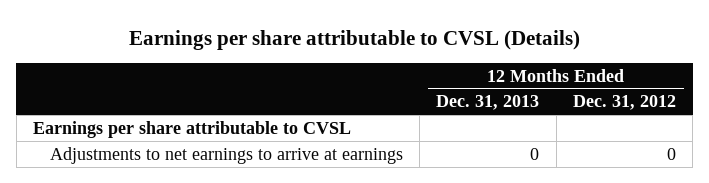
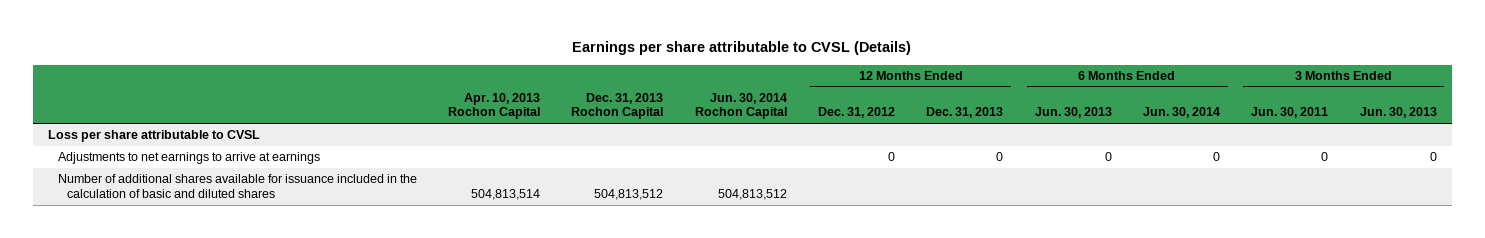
- | 12 Months Ended Dec. 31, 2013 | 12 Months Ended Dec. 31, 2012
+ | Apr. 10, 2013 Rochon Capital | Dec. 31, 2013 Rochon Capital | Jun. 30, 2014 Rochon Capital | 12 Months Ended Dec. 31, 2012 | 12 Months Ended Dec. 31, 2013 | 6 Months Ended Jun. 30, 2013 | 6 Months Ended Jun. 30, 2014 | 3 Months Ended Jun. 30, 2011 | 3 Months Ended Jun. 30, 2013
- Earnings per share attributable to CVSL
+ Loss per share attributable to CVSL
+ Number of additional shares available for issuance included in the calculation of basic and diluted shares | 504,813,514 | 504,813,512 | 504,813,512 | | | | | |

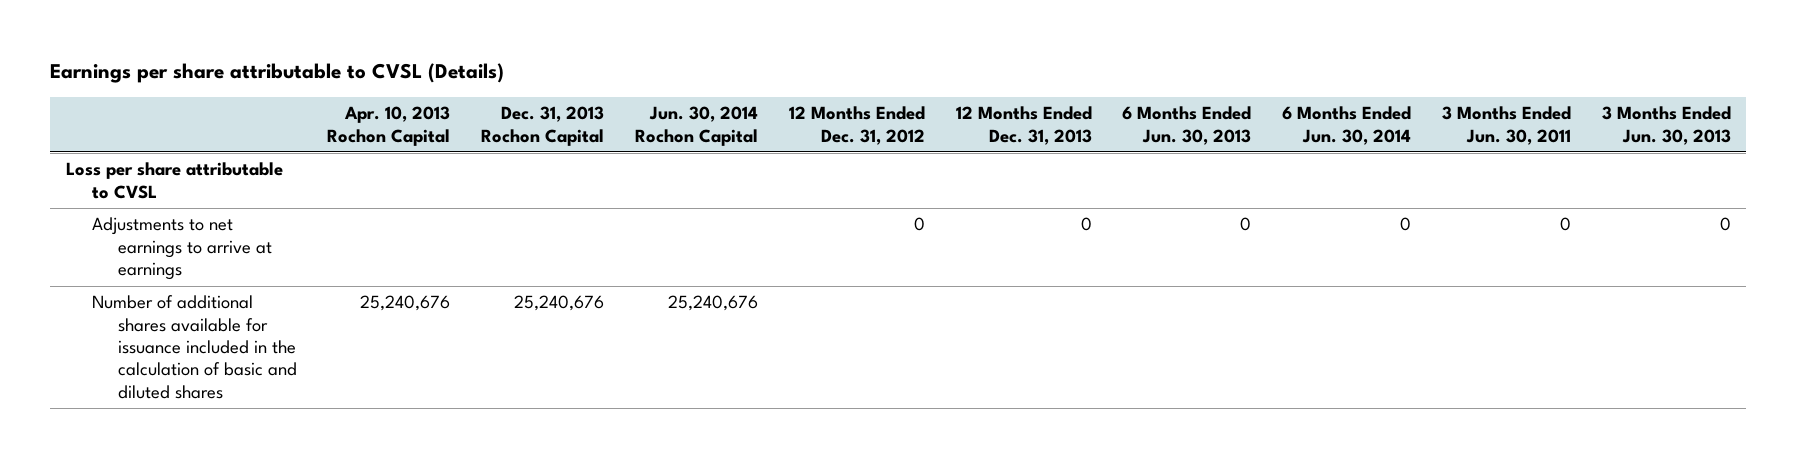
- Number of additional shares available for issuance included in the calculation of basic and diluted shares | 504,813,514 | 504,813,512 | 504,813,512 | | | | | |
+ Number of additional shares available for issuance included in the calculation of basic and diluted shares | 25,240,676 | 25,240,676 | 25,240,676 | | | | | |

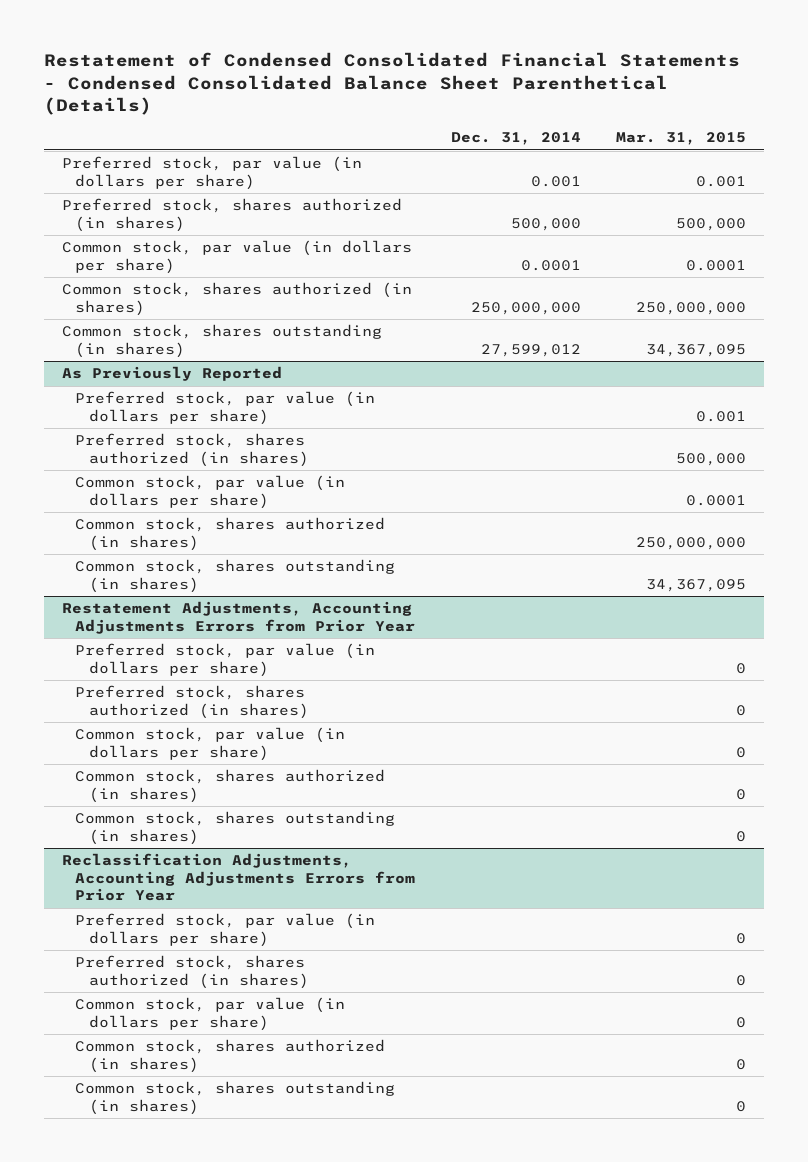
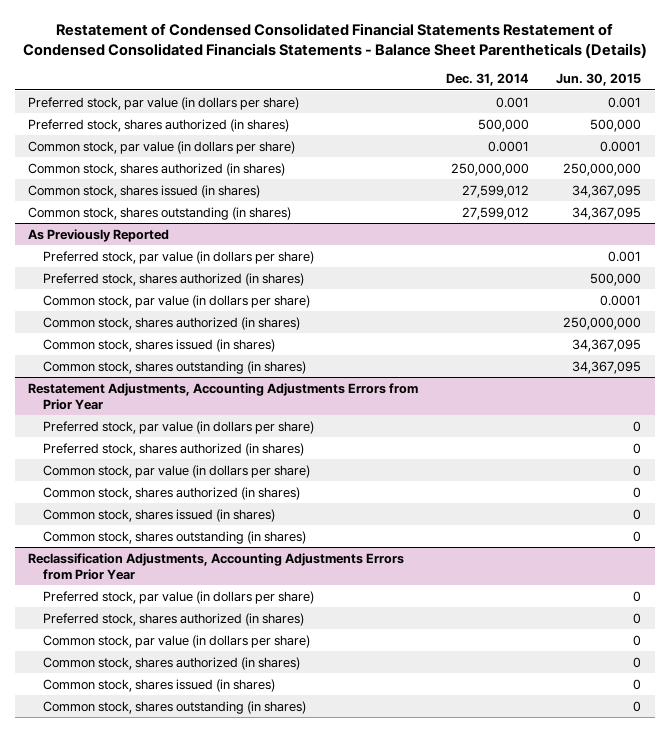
- Restatement of Condensed Consolidated Financial Statements - Condensed Consolidated Balance Sheet Parenthetical (Details)
+ Restatement of Condensed Consolidated Financial Statements Restatement of Condensed Consolidated Financials Statements - Balance Sheet Parentheticals (Details)
- | Dec. 31, 2014 | Mar. 31, 2015
+ | Dec. 31, 2014 | Jun. 30, 2015
+ Common stock, shares issued (in shares) | 27,599,012 | 34,367,095
@ As Previously Reported
+ Common stock, shares issued (in shares) | | 34,367,095
@ Restatement Adjustments, Accounting Adjustments Errors from Prior Year
+ Common stock, shares issued (in shares) | | 0
@ Reclassification Adjustments, Accounting Adjustments Errors from Prior Year
+ Common stock, shares issued (in shares) | | 0

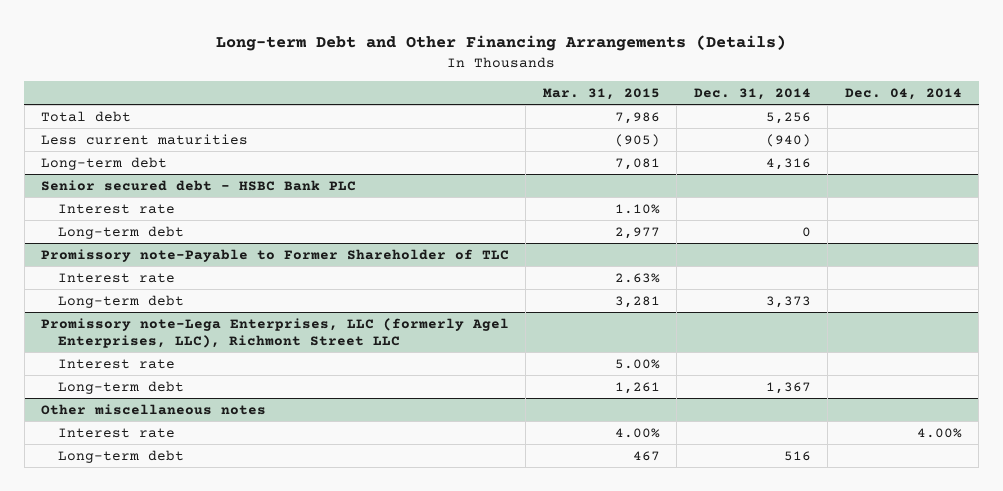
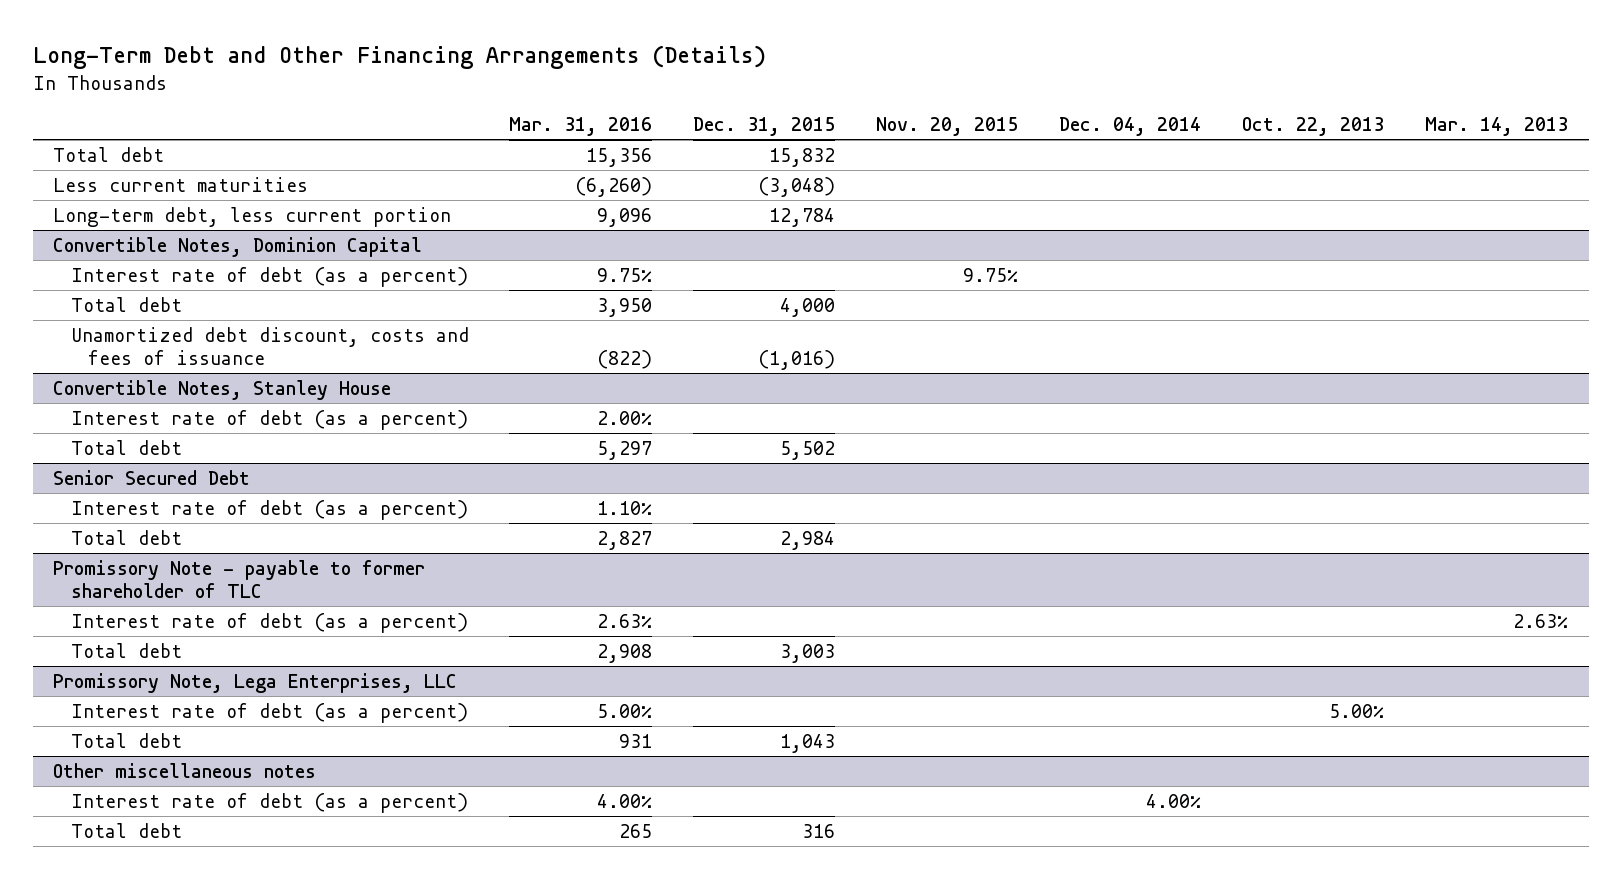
- Long-term Debt and Other Financing Arrangements (Details)
+ Long-Term Debt and Other Financing Arrangements (Details)
- | Mar. 31, 2015 | Dec. 31, 2014 | Dec. 04, 2014
+ | Mar. 31, 2016 | Dec. 31, 2015 | Nov. 20, 2015 | Dec. 04, 2014 | Oct. 22, 2013 | Mar. 14, 2013
- Long-term debt | 7,081 | 4,316 |
- Senior secured debt - HSBC Bank PLC
- Interest rate | 1.10% | |
- Long-term debt | 2,977 | 0 |
- Promissory note-Payable to Former Shareholder of TLC
- Interest rate | 2.63% | |
- Long-term debt | 3,281 | 3,373 |
- Promissory note-Lega Enterprises, LLC (formerly Agel Enterprises, LLC), Richmont Street LLC
- Interest rate | 5.00% | |
- Long-term debt | 1,261 | 1,367 |
+ Long-term debt, less current portion | 9,096 | 12,784 | | | |
+ Convertible Notes, Dominion Capital
+ Interest rate of debt (as a percent) | 9.75% | | 9.75% | | |
+ Total debt | 3,950 | 4,000 | | | |
+ Unamortized debt discount, costs and fees of issuance | (822) | (1,016) | | | |
+ Convertible Notes, Stanley House
+ Interest rate of debt (as a percent) | 2.00% | | | | |
+ Total debt | 5,297 | 5,502 | | | |
+ Senior Secured Debt
+ Interest rate of debt (as a percent) | 1.10% | | | | |
+ Total debt | 2,827 | 2,984 | | | |
+ Promissory Note - payable to former shareholder of TLC
+ Interest rate of debt (as a percent) | 2.63% | | | | | 2.63%
+ Total debt | 2,908 | 3,003 | | | |
+ Promissory Note, Lega Enterprises, LLC
+ Interest rate of debt (as a percent) | 5.00% | | | | 5.00% |
+ Total debt | 931 | 1,043 | | | |
@ Other miscellaneous notes
- Interest rate | 4.00% | | 4.00%
- Long-term debt | 467 | 516 |
+ Interest rate of debt (as a percent) | 4.00% | | | 4.00% | |
+ Total debt | 265 | 316 | | | |

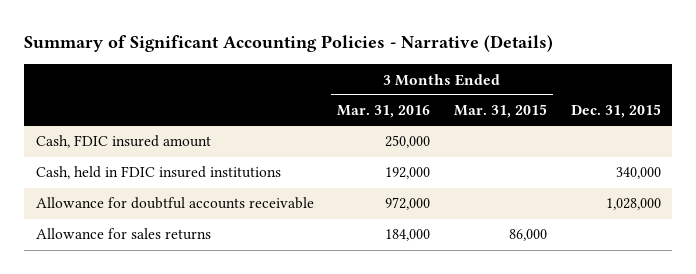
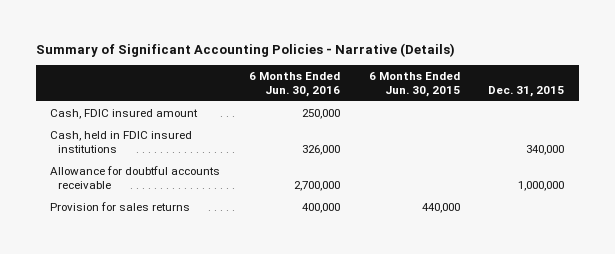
- | 3 Months Ended Mar. 31, 2016 | 3 Months Ended Mar. 31, 2015 | Dec. 31, 2015
+ | 6 Months Ended Jun. 30, 2016 | 6 Months Ended Jun. 30, 2015 | Dec. 31, 2015
- Allowance for doubtful accounts receivable | 972,000 | | 1,028,000
- Allowance for sales returns | 184,000 | 86,000 |
+ Allowance for doubtful accounts receivable | 2,700,000 | | 1,000,000
+ Provision for sales returns | 400,000 | 440,000 |

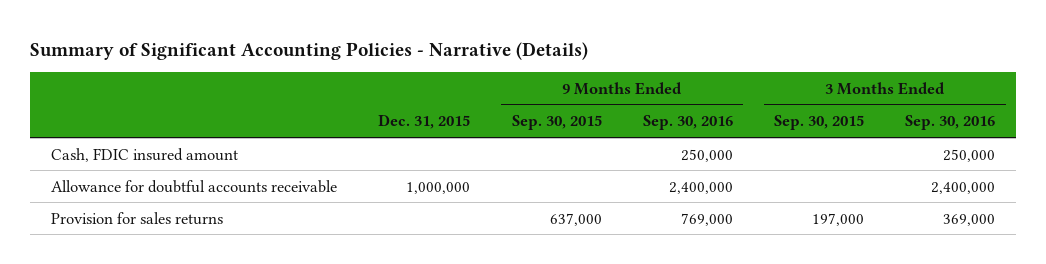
- | 6 Months Ended Jun. 30, 2016 | 6 Months Ended Jun. 30, 2015 | Dec. 31, 2015
+ | Dec. 31, 2015 | 9 Months Ended Sep. 30, 2015 | 9 Months Ended Sep. 30, 2016 | 3 Months Ended Sep. 30, 2015 | 3 Months Ended Sep. 30, 2016
- Cash, held in FDIC insured institutions | 326,000 | | 340,000

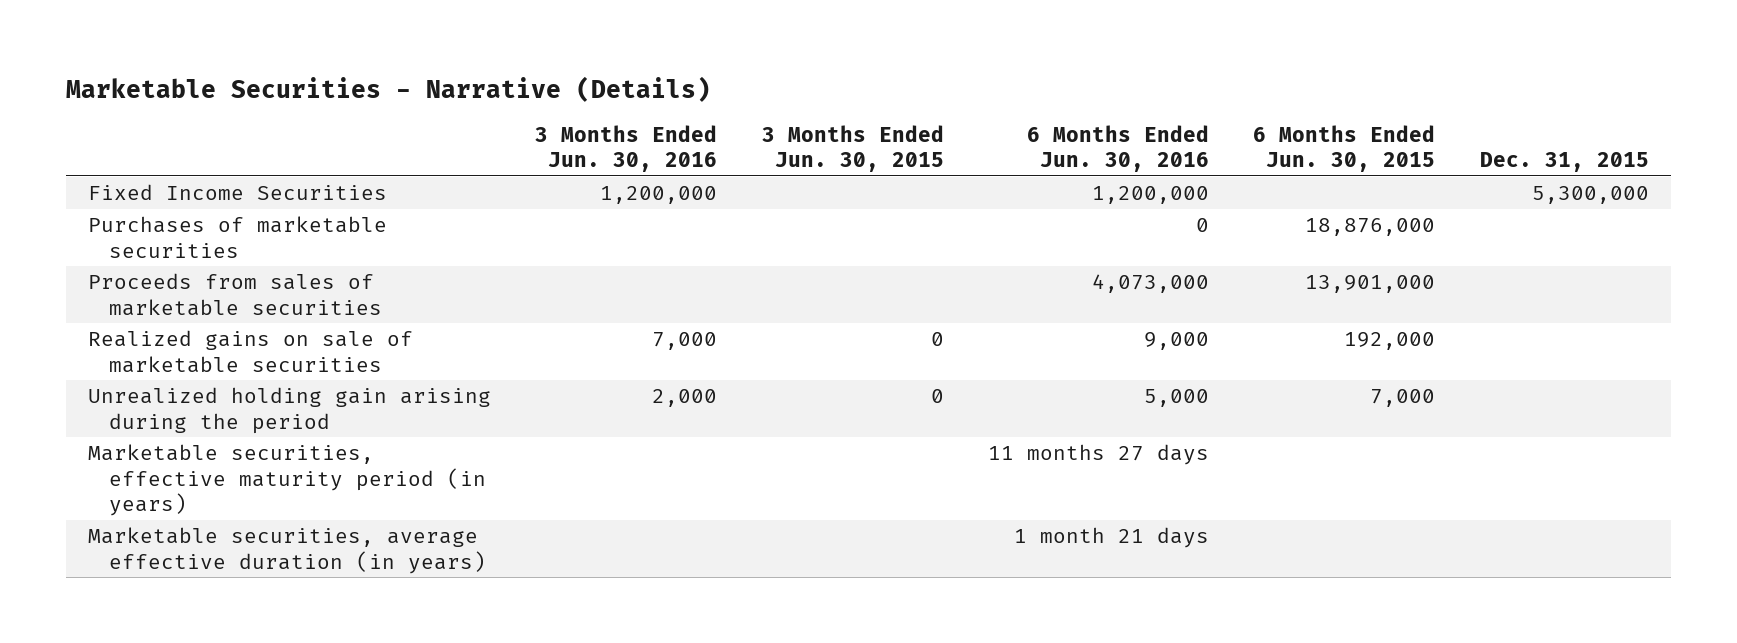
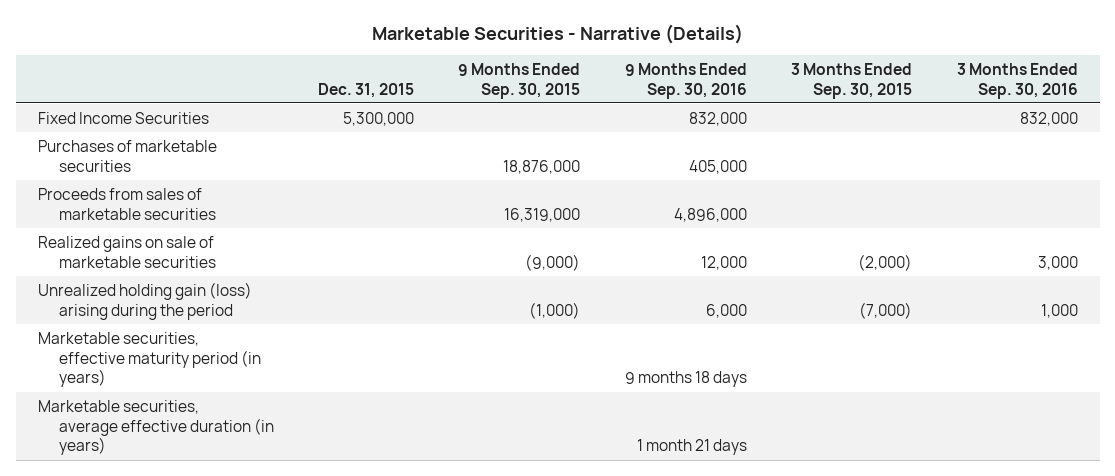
- | 3 Months Ended Jun. 30, 2016 | 3 Months Ended Jun. 30, 2015 | 6 Months Ended Jun. 30, 2016 | 6 Months Ended Jun. 30, 2015 | Dec. 31, 2015
+ | Dec. 31, 2015 | 9 Months Ended Sep. 30, 2015 | 9 Months Ended Sep. 30, 2016 | 3 Months Ended Sep. 30, 2015 | 3 Months Ended Sep. 30, 2016
- Unrealized holding gain arising during the period | 2,000 | 0 | 5,000 | 7,000 |
+ Unrealized holding gain (loss) arising during the period | | (1,000) | 6,000 | (7,000) | 1,000

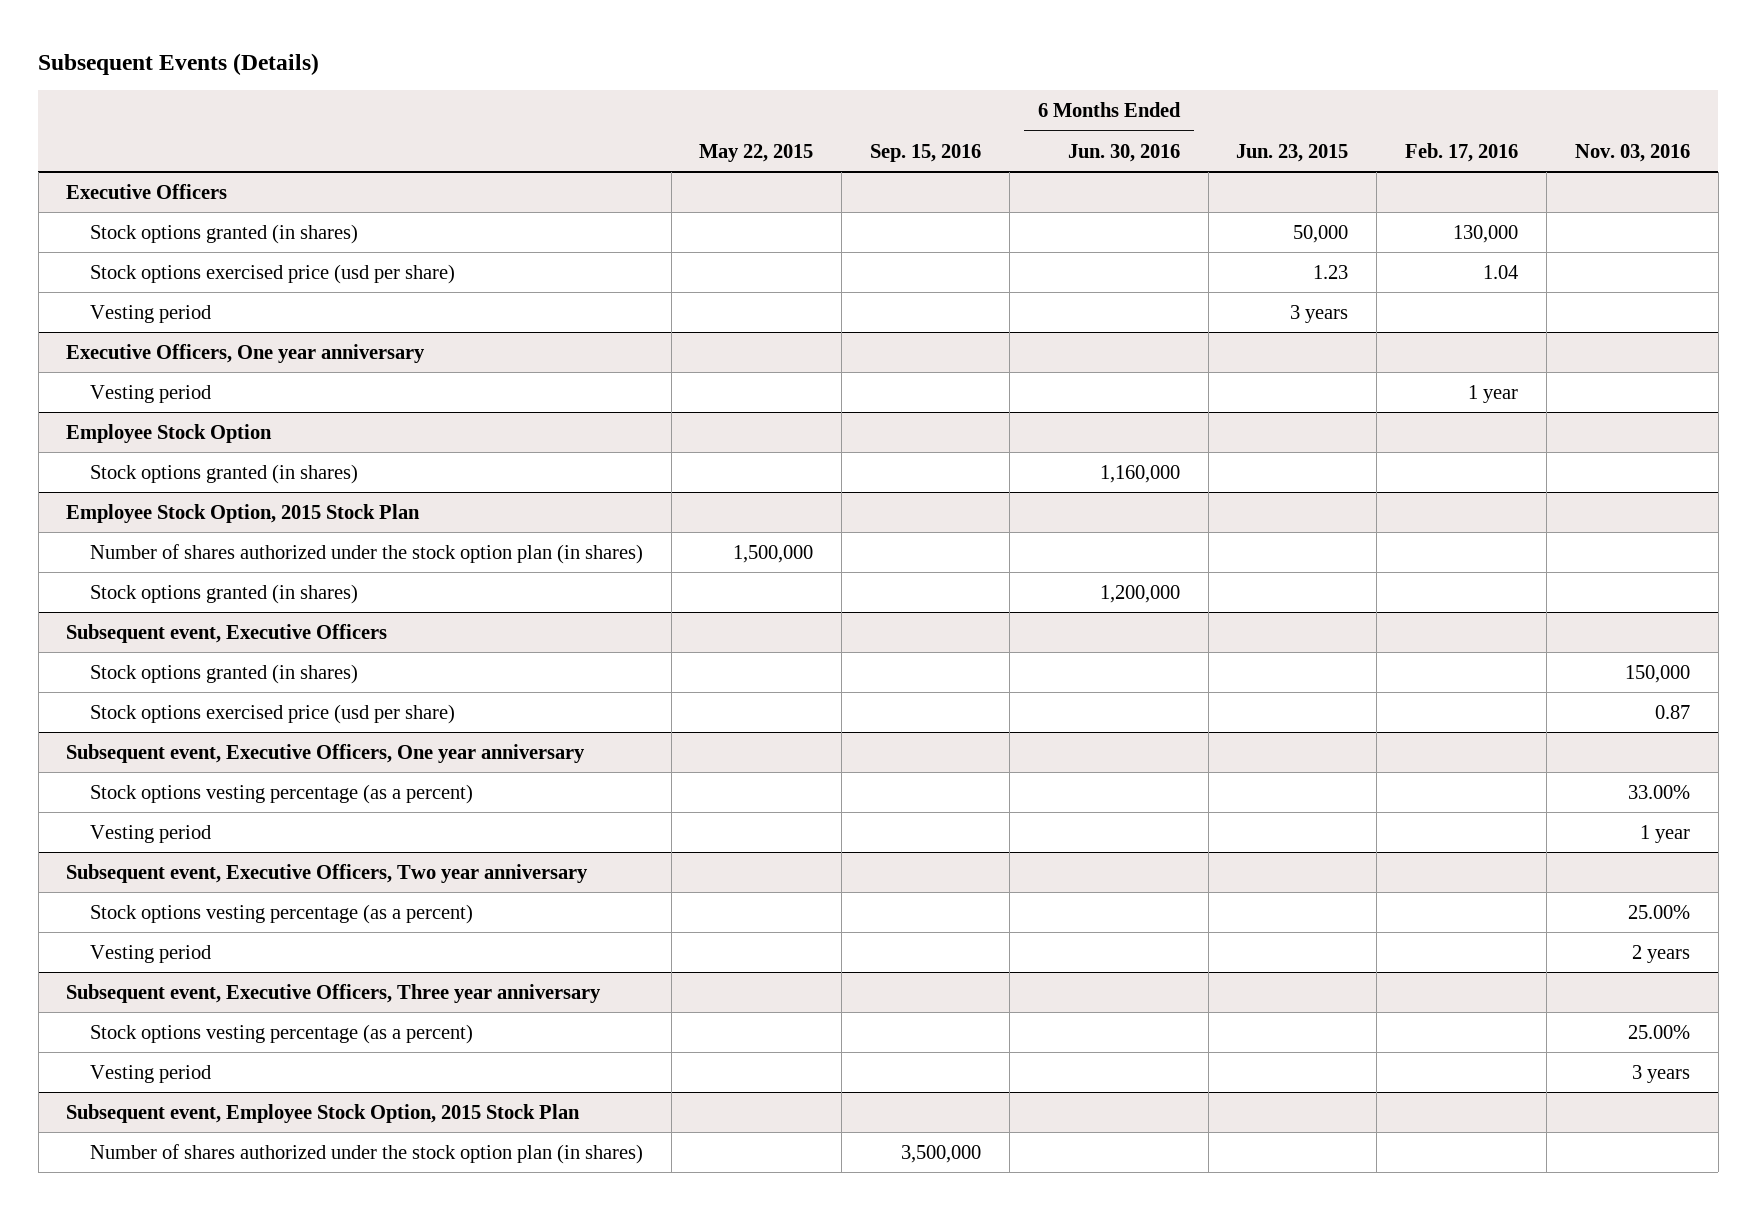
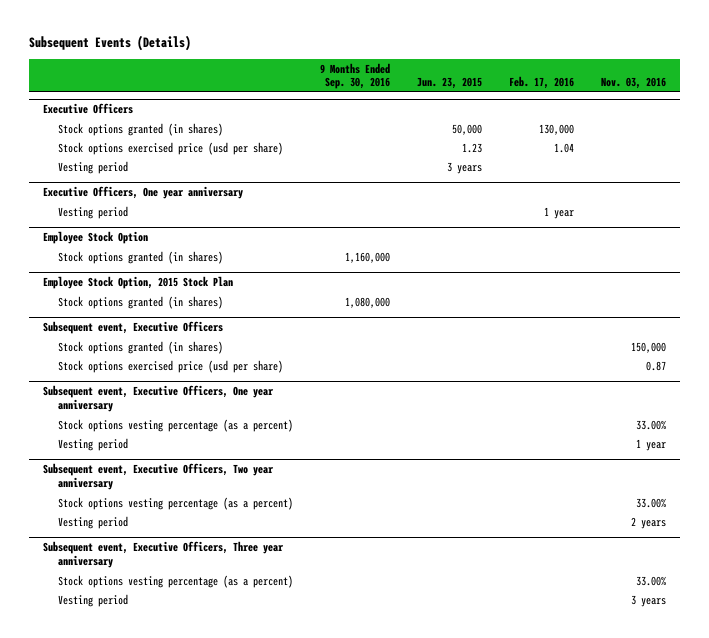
- | May 22, 2015 | Sep. 15, 2016 | 6 Months Ended Jun. 30, 2016 | Jun. 23, 2015 | Feb. 17, 2016 | Nov. 03, 2016
+ | 9 Months Ended Sep. 30, 2016 | Jun. 23, 2015 | Feb. 17, 2016 | Nov. 03, 2016
@ Employee Stock Option, 2015 Stock Plan
- Number of shares authorized under the stock option plan (in shares) | 1,500,000 | | | | |
@ Subsequent event, Executive Officers, Two year anniversary
- Stock options vesting percentage (as a percent) | | | | | | 25.00%
+ Stock options vesting percentage (as a percent) | | | | 33.00%
@ Subsequent event, Executive Officers, Three year anniversary
- Stock options vesting percentage (as a percent) | | | | | | 25.00%
+ Stock options vesting percentage (as a percent) | | | | 33.00%
- Subsequent event, Employee Stock Option, 2015 Stock Plan
- Number of shares authorized under the stock option plan (in shares) | | 3,500,000 | | | |

